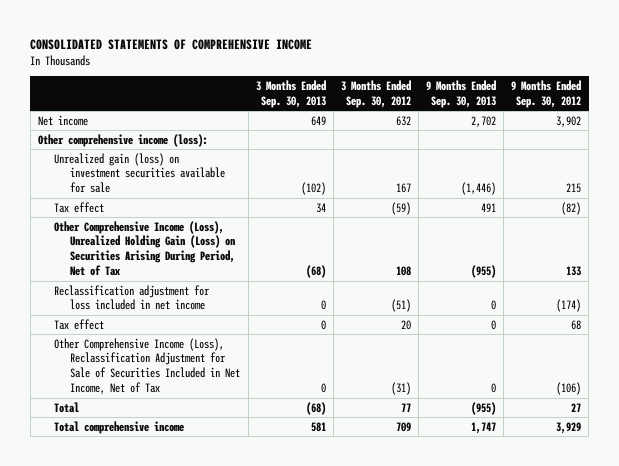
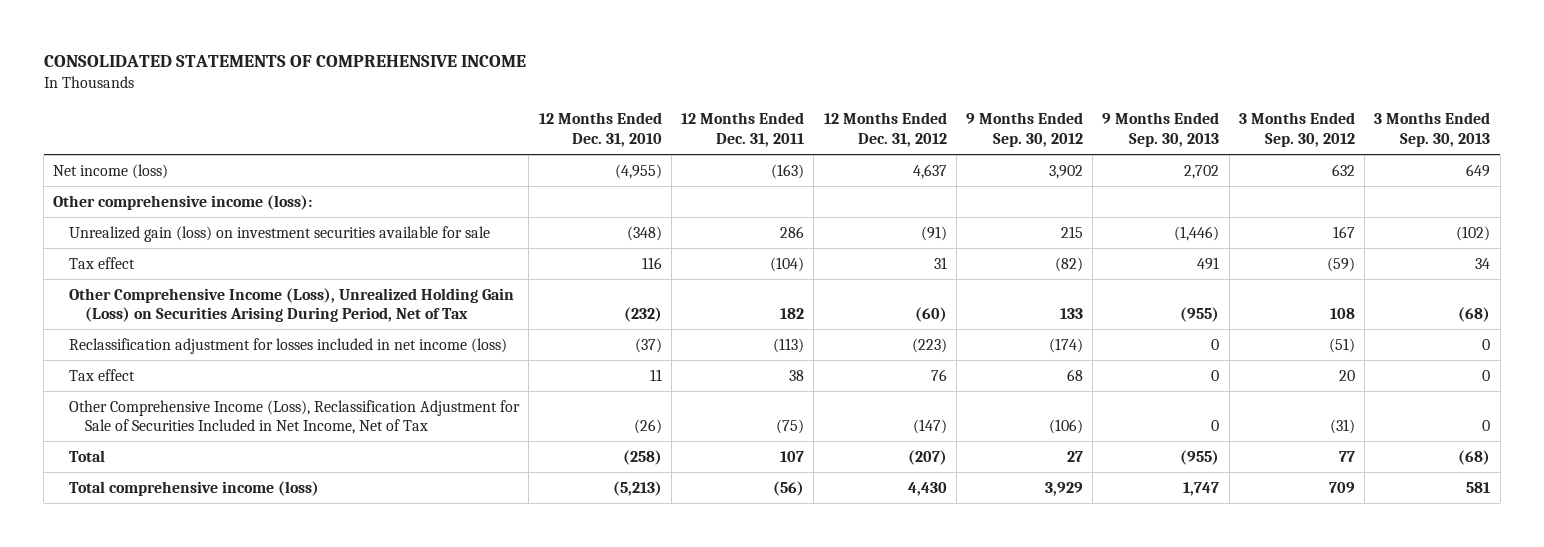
- | 3 Months Ended Sep. 30, 2013 | 3 Months Ended Sep. 30, 2012 | 9 Months Ended Sep. 30, 2013 | 9 Months Ended Sep. 30, 2012
+ | 12 Months Ended Dec. 31, 2010 | 12 Months Ended Dec. 31, 2011 | 12 Months Ended Dec. 31, 2012 | 9 Months Ended Sep. 30, 2012 | 9 Months Ended Sep. 30, 2013 | 3 Months Ended Sep. 30, 2012 | 3 Months Ended Sep. 30, 2013
- Net income | 649 | 632 | 2,702 | 3,902
+ Net income (loss) | (4,955) | (163) | 4,637 | 3,902 | 2,702 | 632 | 649
- Reclassification adjustment for loss included in net income | 0 | (51) | 0 | (174)
+ Reclassification adjustment for losses included in net income (loss) | (37) | (113) | (223) | (174) | 0 | (51) | 0
- Total comprehensive income | 581 | 709 | 1,747 | 3,929
+ Total comprehensive income (loss) | (5,213) | (56) | 4,430 | 3,929 | 1,747 | 709 | 581

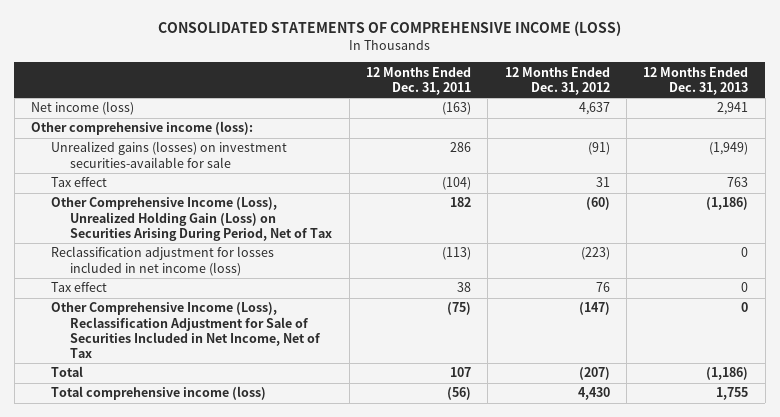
- CONSOLIDATED STATEMENTS OF COMPREHENSIVE INCOME
+ CONSOLIDATED STATEMENTS OF COMPREHENSIVE INCOME (LOSS)
- | 12 Months Ended Dec. 31, 2010 | 12 Months Ended Dec. 31, 2011 | 12 Months Ended Dec. 31, 2012 | 9 Months Ended Sep. 30, 2012 | 9 Months Ended Sep. 30, 2013 | 3 Months Ended Sep. 30, 2012 | 3 Months Ended Sep. 30, 2013
+ | 12 Months Ended Dec. 31, 2011 | 12 Months Ended Dec. 31, 2012 | 12 Months Ended Dec. 31, 2013
- Unrealized gain (loss) on investment securities available for sale | (348) | 286 | (91) | 215 | (1,446) | 167 | (102)
+ Unrealized gains (losses) on investment securities-available for sale | 286 | (91) | (1,949)

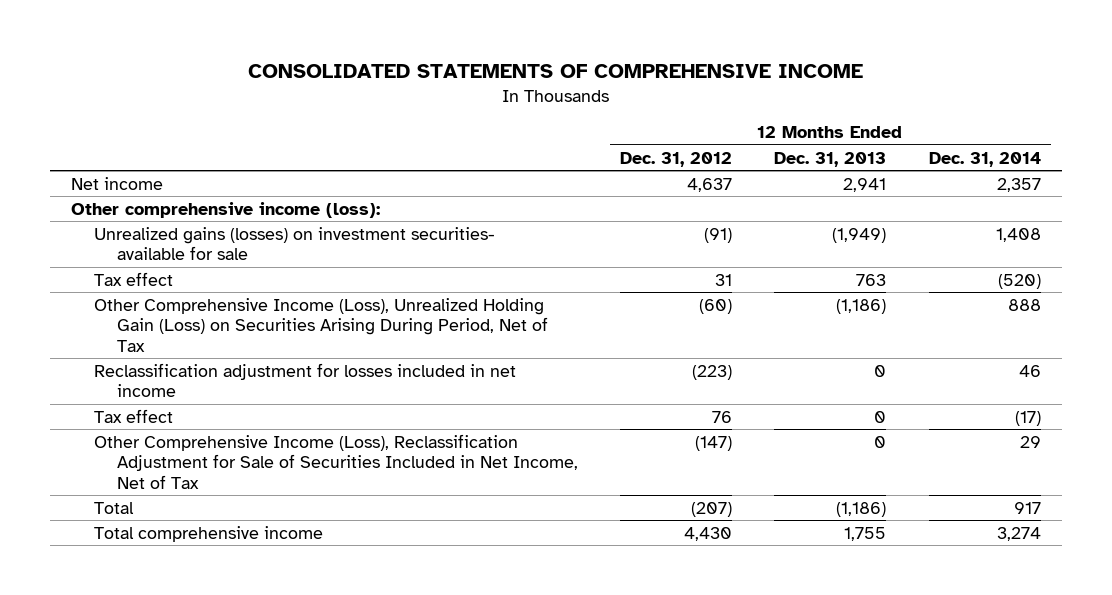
- CONSOLIDATED STATEMENTS OF COMPREHENSIVE INCOME (LOSS)
+ CONSOLIDATED STATEMENTS OF COMPREHENSIVE INCOME
- | 12 Months Ended Dec. 31, 2011 | 12 Months Ended Dec. 31, 2012 | 12 Months Ended Dec. 31, 2013
+ | 12 Months Ended Dec. 31, 2012 | 12 Months Ended Dec. 31, 2013 | 12 Months Ended Dec. 31, 2014
- Net income (loss) | (163) | 4,637 | 2,941
+ Net income | 4,637 | 2,941 | 2,357
- Unrealized gains (losses) on investment securities-available for sale | 286 | (91) | (1,949)
+ Unrealized gains (losses) on investment securities- available for sale | (91) | (1,949) | 1,408
- Reclassification adjustment for losses included in net income (loss) | (113) | (223) | 0
+ Reclassification adjustment for losses included in net income | (223) | 0 | 46
- Total comprehensive income (loss) | (56) | 4,430 | 1,755
+ Total comprehensive income | 4,430 | 1,755 | 3,274

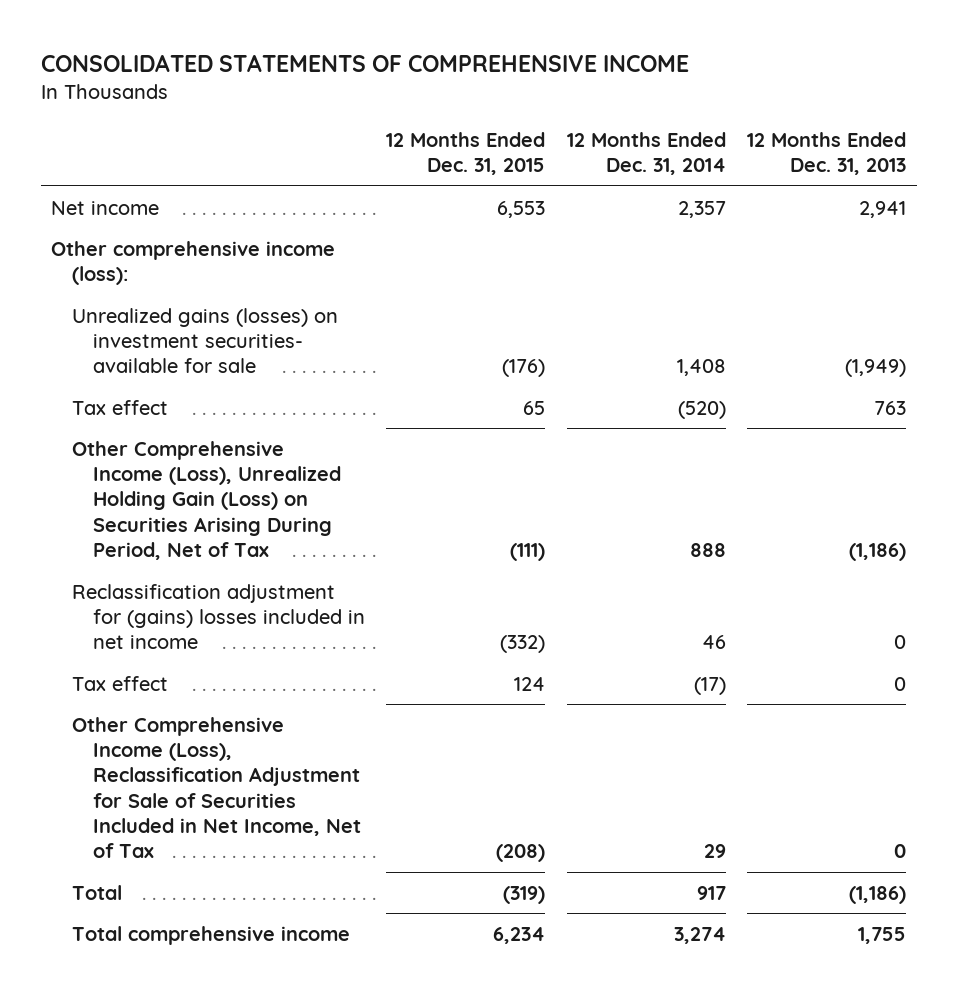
- | 12 Months Ended Dec. 31, 2012 | 12 Months Ended Dec. 31, 2013 | 12 Months Ended Dec. 31, 2014
+ | 12 Months Ended Dec. 31, 2015 | 12 Months Ended Dec. 31, 2014 | 12 Months Ended Dec. 31, 2013
- Reclassification adjustment for losses included in net income | (223) | 0 | 46
+ Reclassification adjustment for (gains) losses included in net income | (332) | 46 | 0

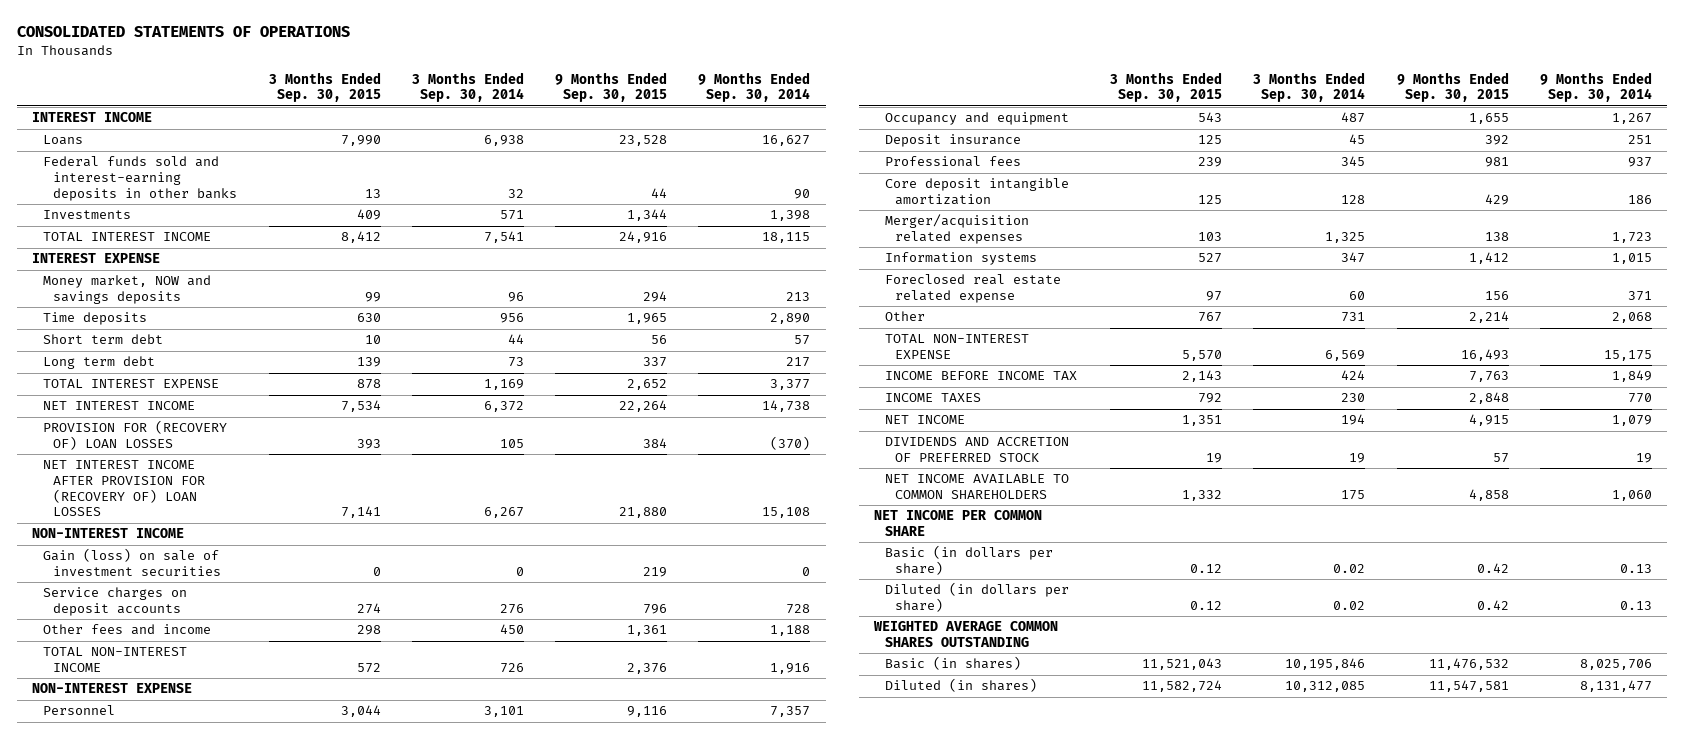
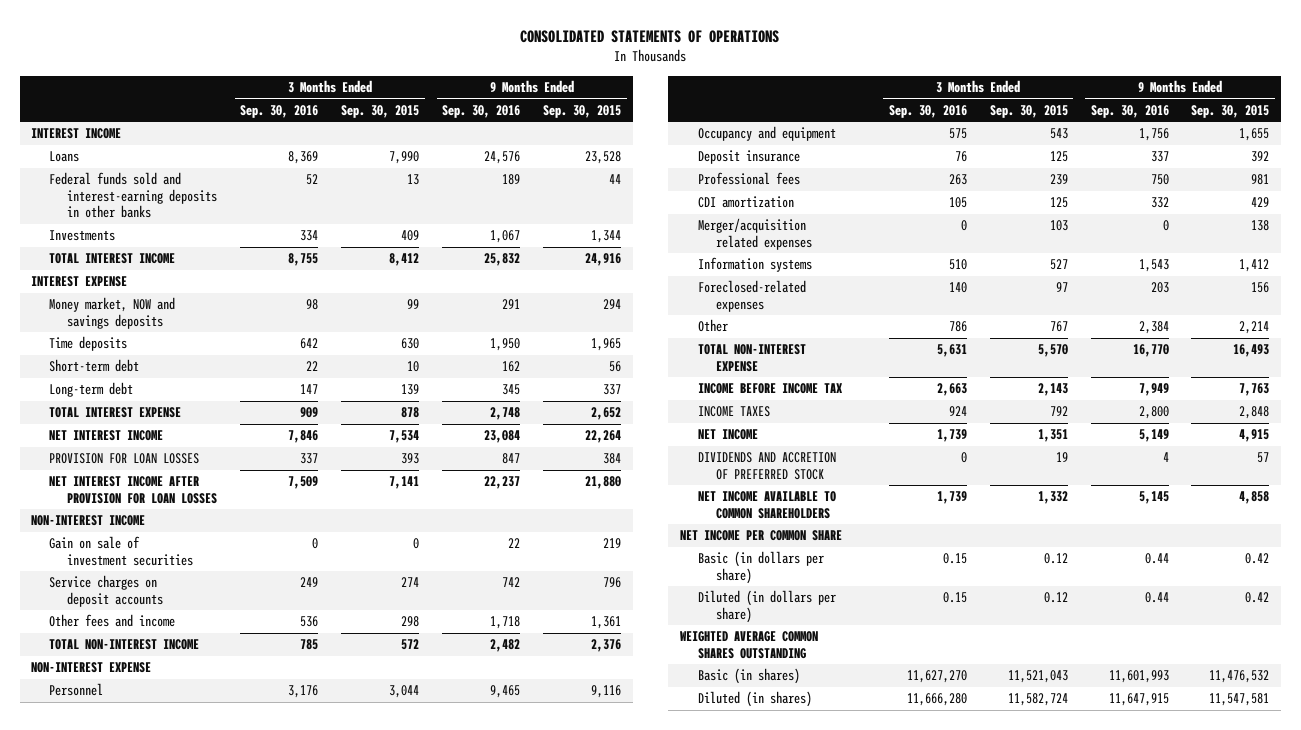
- | 3 Months Ended Sep. 30, 2015 | 3 Months Ended Sep. 30, 2014 | 9 Months Ended Sep. 30, 2015 | 9 Months Ended Sep. 30, 2014
+ | 3 Months Ended Sep. 30, 2016 | 3 Months Ended Sep. 30, 2015 | 9 Months Ended Sep. 30, 2016 | 9 Months Ended Sep. 30, 2015
- Short term debt | 10 | 44 | 56 | 57
- Long term debt | 139 | 73 | 337 | 217
+ Short-term debt | 22 | 10 | 162 | 56
+ Long-term debt | 147 | 139 | 345 | 337
- PROVISION FOR (RECOVERY OF) LOAN LOSSES | 393 | 105 | 384 | (370)
- NET INTEREST INCOME AFTER PROVISION FOR (RECOVERY OF) LOAN LOSSES | 7,141 | 6,267 | 21,880 | 15,108
+ PROVISION FOR LOAN LOSSES | 337 | 393 | 847 | 384
+ NET INTEREST INCOME AFTER PROVISION FOR LOAN LOSSES | 7,509 | 7,141 | 22,237 | 21,880
- Gain (loss) on sale of investment securities | 0 | 0 | 219 | 0
+ Gain on sale of investment securities | 0 | 0 | 22 | 219
- Core deposit intangible amortization | 125 | 128 | 429 | 186
+ CDI amortization | 105 | 125 | 332 | 429
- Foreclosed real estate related expense | 97 | 60 | 156 | 371
+ Foreclosed-related expenses | 140 | 97 | 203 | 156

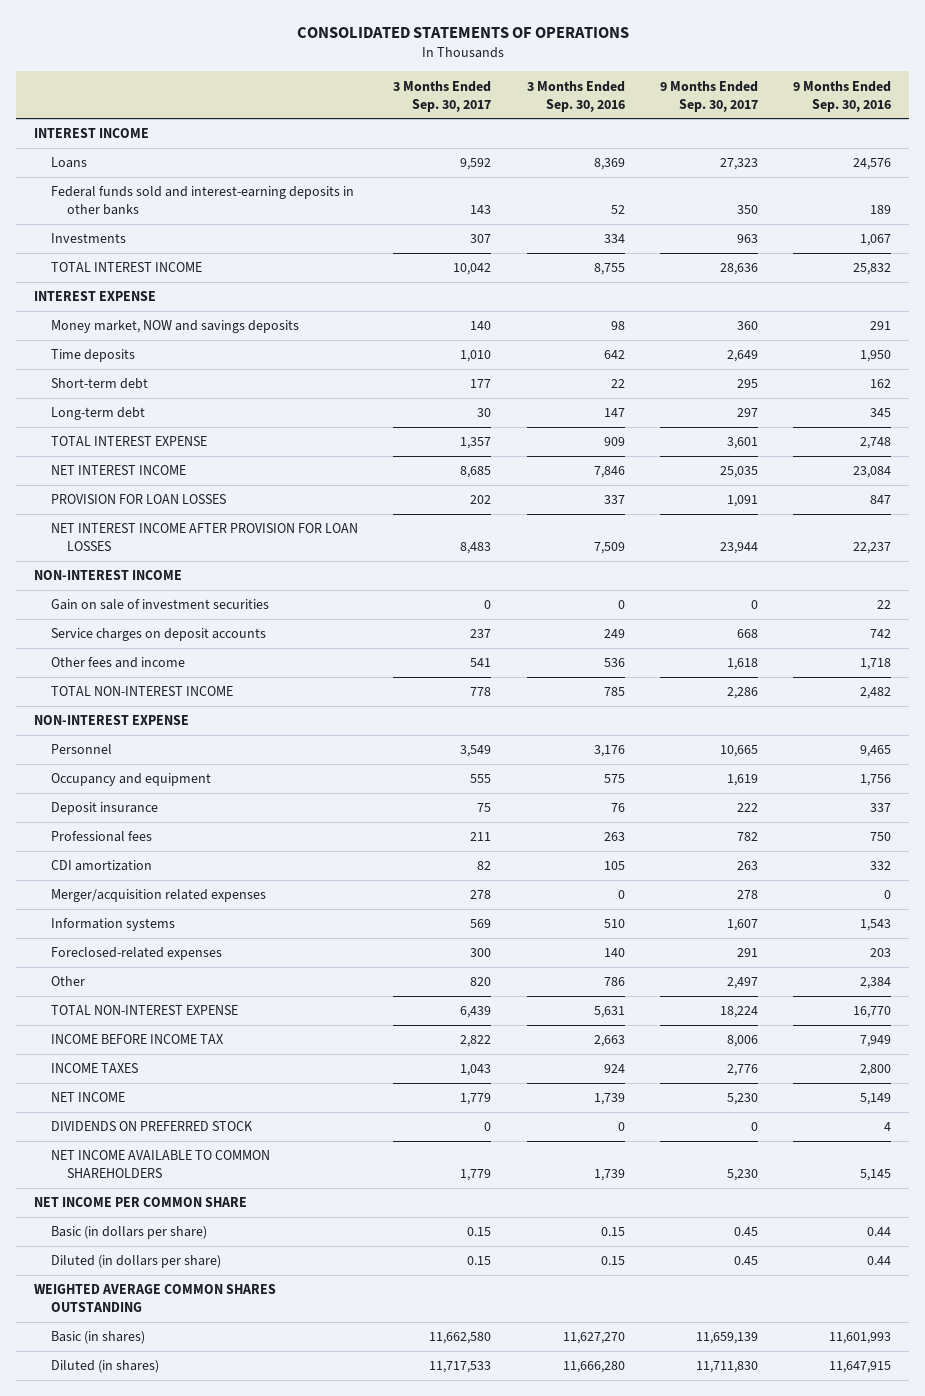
- | 3 Months Ended Sep. 30, 2016 | 3 Months Ended Sep. 30, 2015 | 9 Months Ended Sep. 30, 2016 | 9 Months Ended Sep. 30, 2015
+ | 3 Months Ended Sep. 30, 2017 | 3 Months Ended Sep. 30, 2016 | 9 Months Ended Sep. 30, 2017 | 9 Months Ended Sep. 30, 2016
- DIVIDENDS AND ACCRETION OF PREFERRED STOCK | 0 | 19 | 4 | 57
+ DIVIDENDS ON PREFERRED STOCK | 0 | 0 | 0 | 4

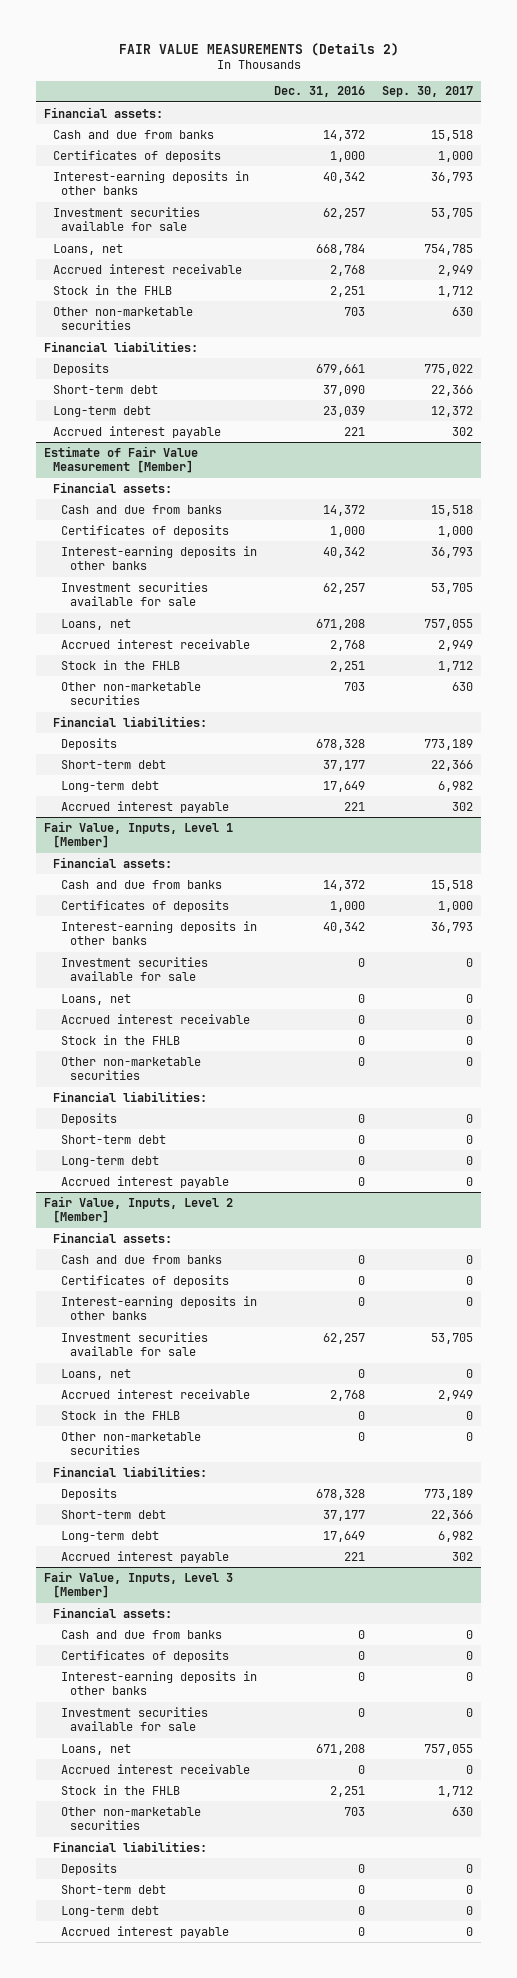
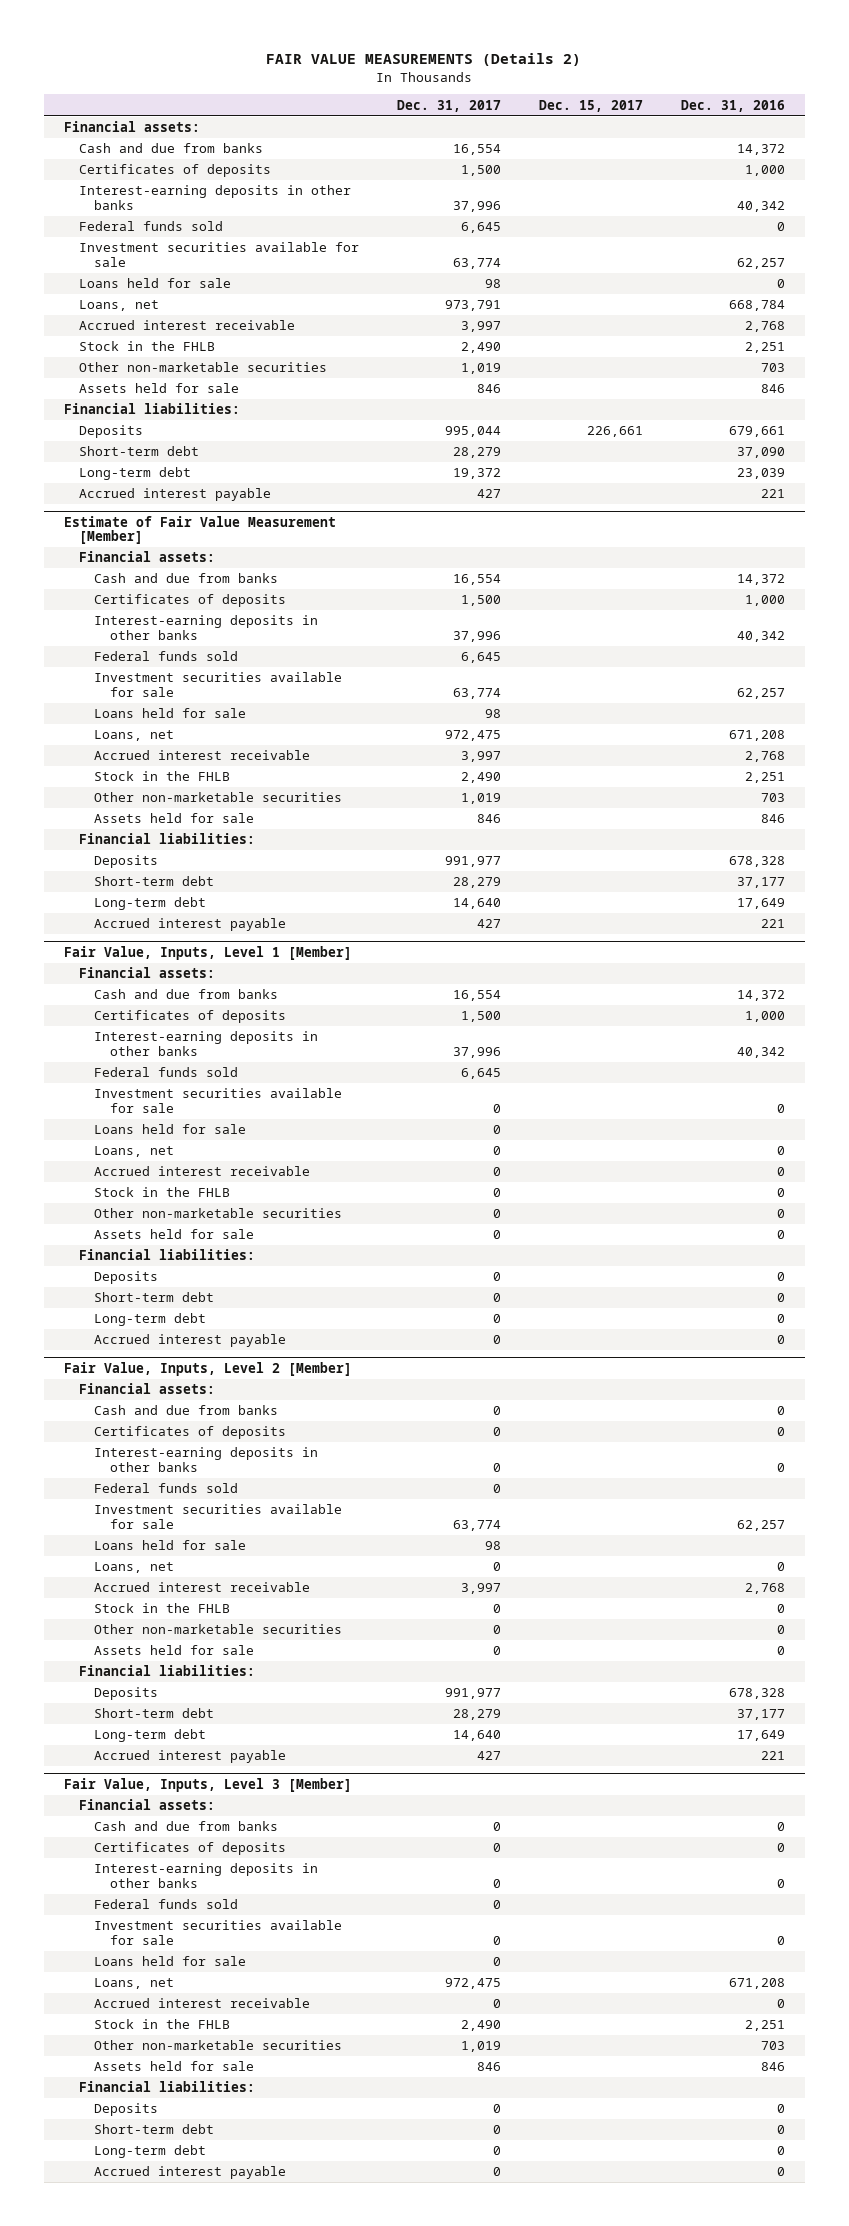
- | Dec. 31, 2016 | Sep. 30, 2017
+ | Dec. 31, 2017 | Dec. 15, 2017 | Dec. 31, 2016
+ Federal funds sold | 6,645 | | 0
+ Loans held for sale | 98 | | 0
+ Assets held for sale | 846 | | 846
@ Estimate of Fair Value Measurement [Member]
+ Federal funds sold | 6,645 | |
+ Loans held for sale | 98 | |
+ Assets held for sale | 846 | | 846
@ Fair Value, Inputs, Level 1 [Member]
+ Federal funds sold | 6,645 | |
+ Loans held for sale | 0 | |
+ Assets held for sale | 0 | | 0
@ Fair Value, Inputs, Level 2 [Member]
+ Federal funds sold | 0 | |
+ Loans held for sale | 98 | |
+ Assets held for sale | 0 | | 0
@ Fair Value, Inputs, Level 3 [Member]
+ Federal funds sold | 0 | |
+ Loans held for sale | 0 | |
+ Assets held for sale | 846 | | 846

